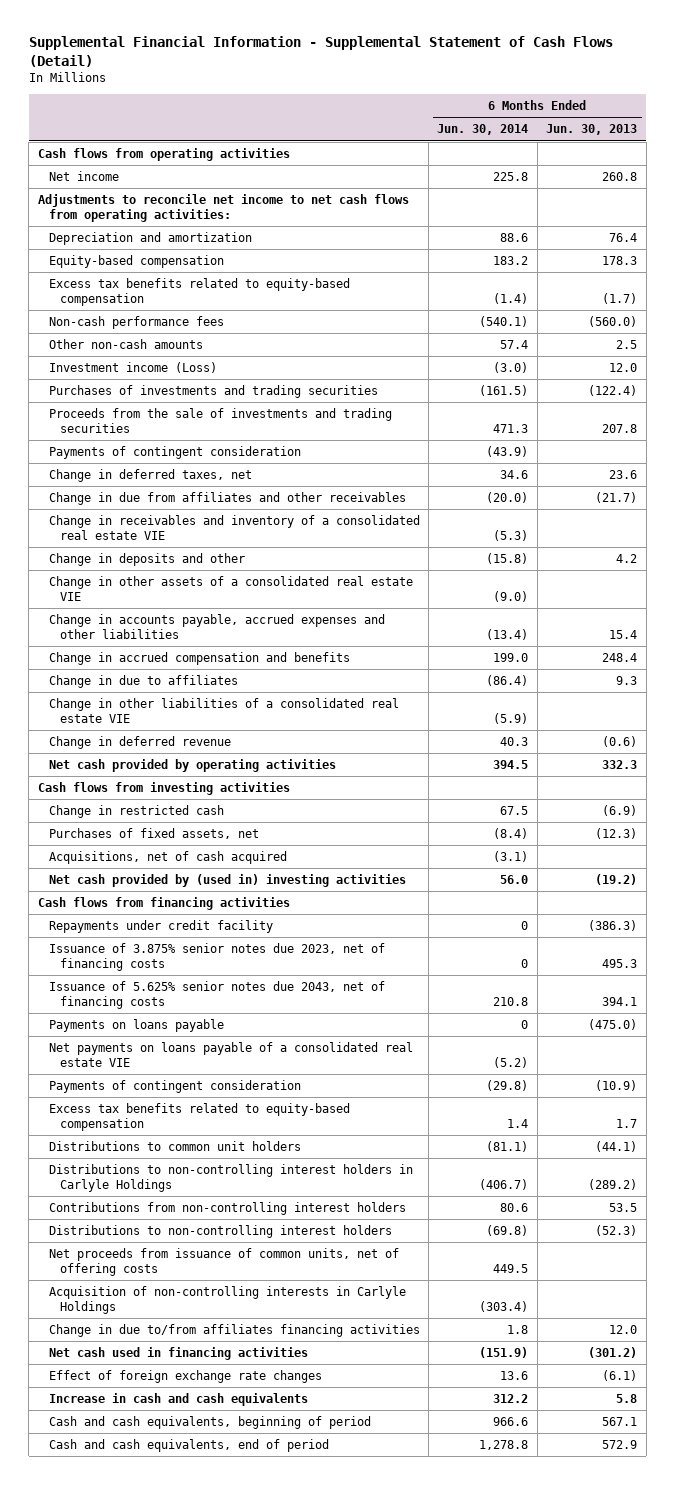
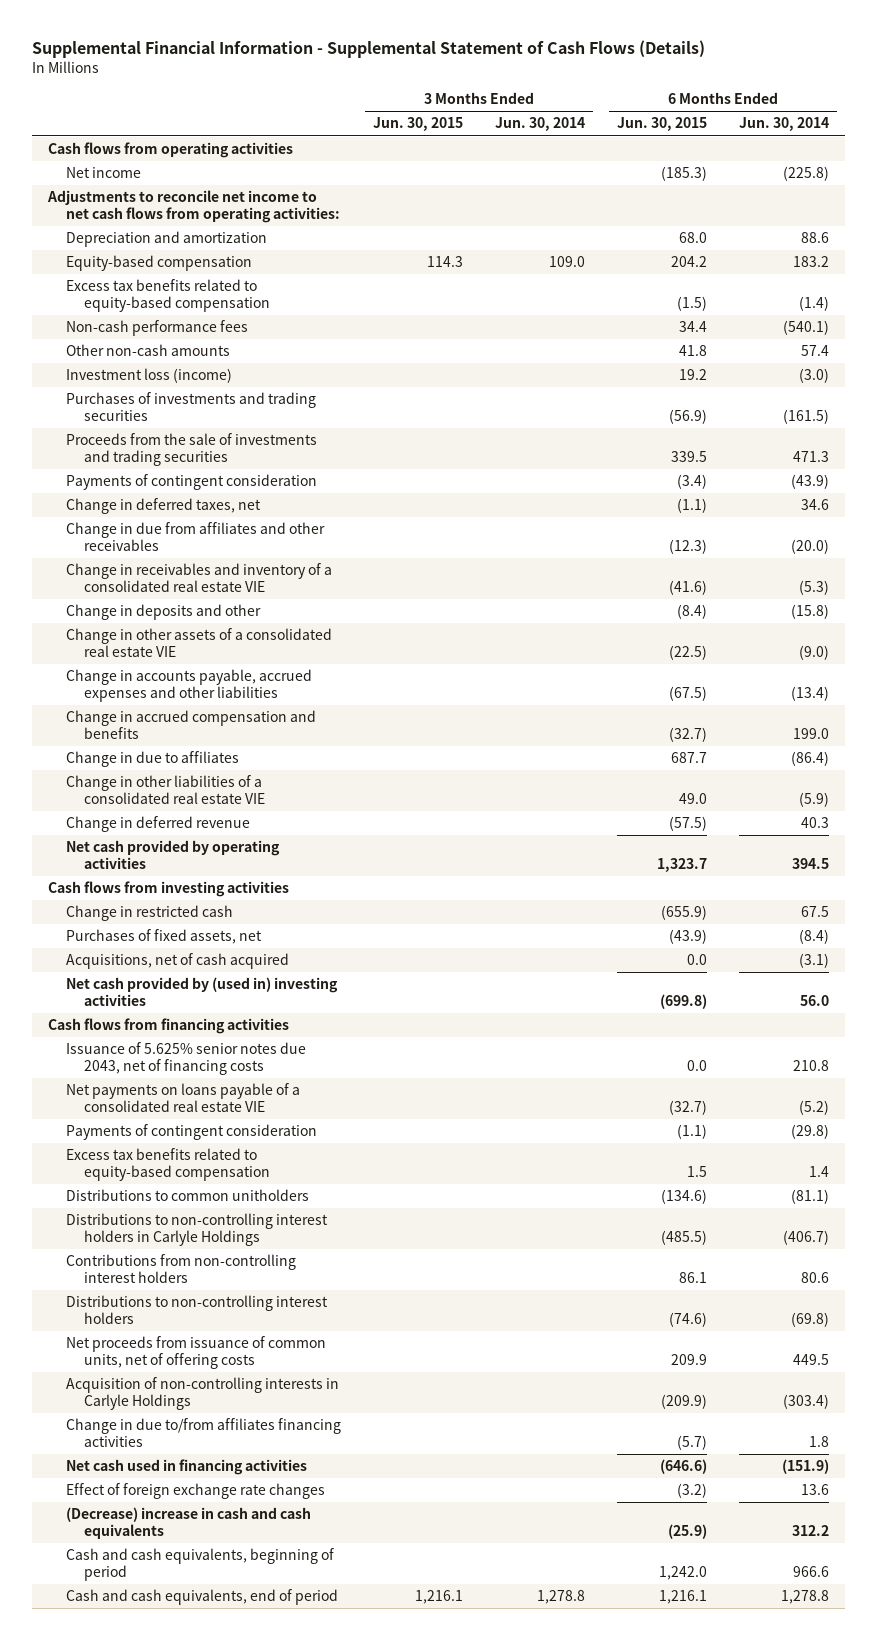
- Supplemental Financial Information - Supplemental Statement of Cash Flows (Detail)
+ Supplemental Financial Information - Supplemental Statement of Cash Flows (Details)
- | 6 Months Ended Jun. 30, 2014 | 6 Months Ended Jun. 30, 2013
+ | 3 Months Ended Jun. 30, 2015 | 3 Months Ended Jun. 30, 2014 | 6 Months Ended Jun. 30, 2015 | 6 Months Ended Jun. 30, 2014
- Net income | 225.8 | 260.8
+ Net income | | | (185.3) | (225.8)
- Investment income (Loss) | (3.0) | 12.0
+ Investment loss (income) | | | 19.2 | (3.0)
- Repayments under credit facility | 0 | (386.3)
- Issuance of 3.875% senior notes due 2023, net of financing costs | 0 | 495.3
- Payments on loans payable | 0 | (475.0)
- Distributions to common unit holders | (81.1) | (44.1)
+ Distributions to common unitholders | | | (134.6) | (81.1)
- Increase in cash and cash equivalents | 312.2 | 5.8
+ (Decrease) increase in cash and cash equivalents | | | (25.9) | 312.2

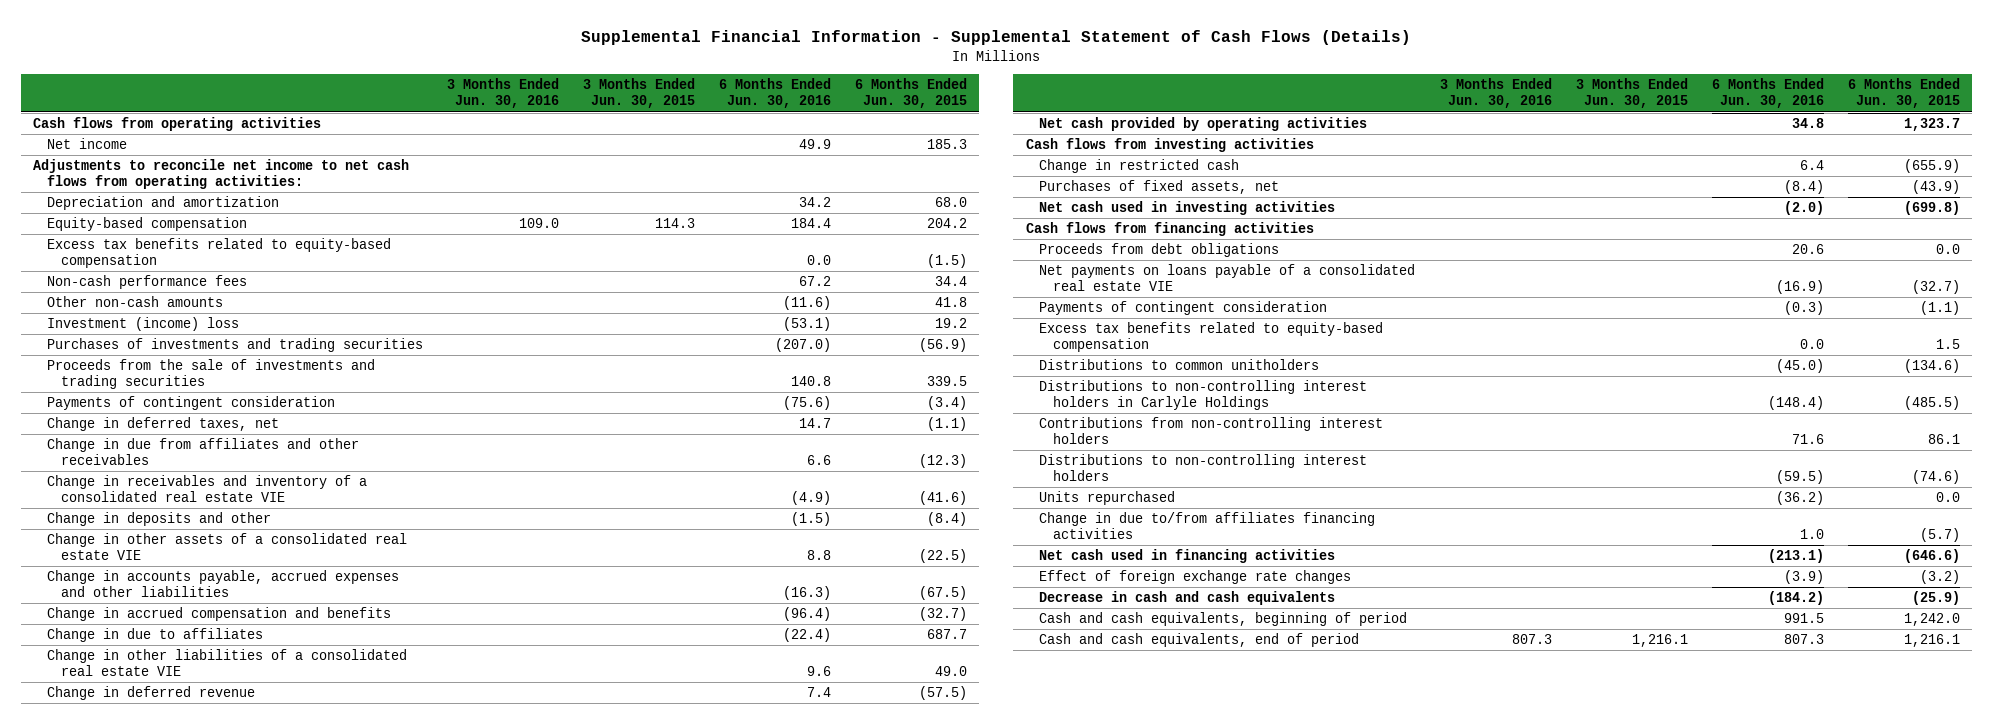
- | 3 Months Ended Jun. 30, 2015 | 3 Months Ended Jun. 30, 2014 | 6 Months Ended Jun. 30, 2015 | 6 Months Ended Jun. 30, 2014
+ | 3 Months Ended Jun. 30, 2016 | 3 Months Ended Jun. 30, 2015 | 6 Months Ended Jun. 30, 2016 | 6 Months Ended Jun. 30, 2015
- Net income | | | (185.3) | (225.8)
+ Net income | | | 49.9 | 185.3
- Investment loss (income) | | | 19.2 | (3.0)
+ Investment (income) loss | | | (53.1) | 19.2
- Acquisitions, net of cash acquired | | | 0.0 | (3.1)
- Net cash provided by (used in) investing activities | | | (699.8) | 56.0
+ Net cash used in investing activities | | | (2.0) | (699.8)
- Issuance of 5.625% senior notes due 2043, net of financing costs | | | 0.0 | 210.8
+ Proceeds from debt obligations | | | 20.6 | 0.0
- Net proceeds from issuance of common units, net of offering costs | | | 209.9 | 449.5
- Acquisition of non-controlling interests in Carlyle Holdings | | | (209.9) | (303.4)
+ Units repurchased | | | (36.2) | 0.0
- (Decrease) increase in cash and cash equivalents | | | (25.9) | 312.2
+ Decrease in cash and cash equivalents | | | (184.2) | (25.9)

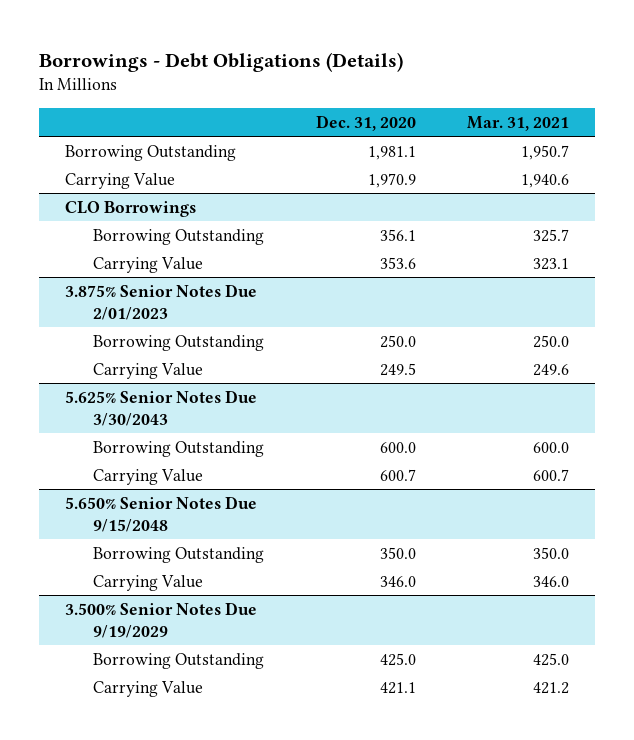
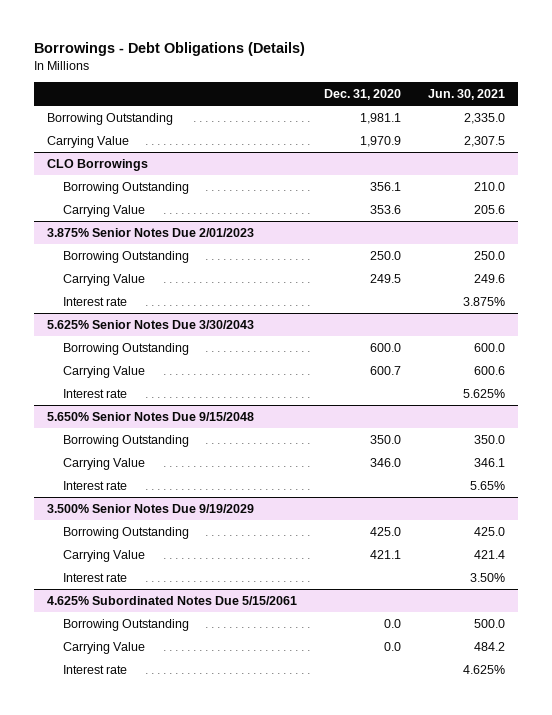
- | Dec. 31, 2020 | Mar. 31, 2021
+ | Dec. 31, 2020 | Jun. 30, 2021
@ 3.875% Senior Notes Due 2/01/2023
+ Interest rate | | 3.875%
@ 5.625% Senior Notes Due 3/30/2043
+ Interest rate | | 5.625%
@ 5.650% Senior Notes Due 9/15/2048
+ Interest rate | | 5.65%
@ 3.500% Senior Notes Due 9/19/2029
+ Interest rate | | 3.50%
+ 4.625% Subordinated Notes Due 5/15/2061
+ Borrowing Outstanding | 0.0 | 500.0
+ Carrying Value | 0.0 | 484.2
+ Interest rate | | 4.625%

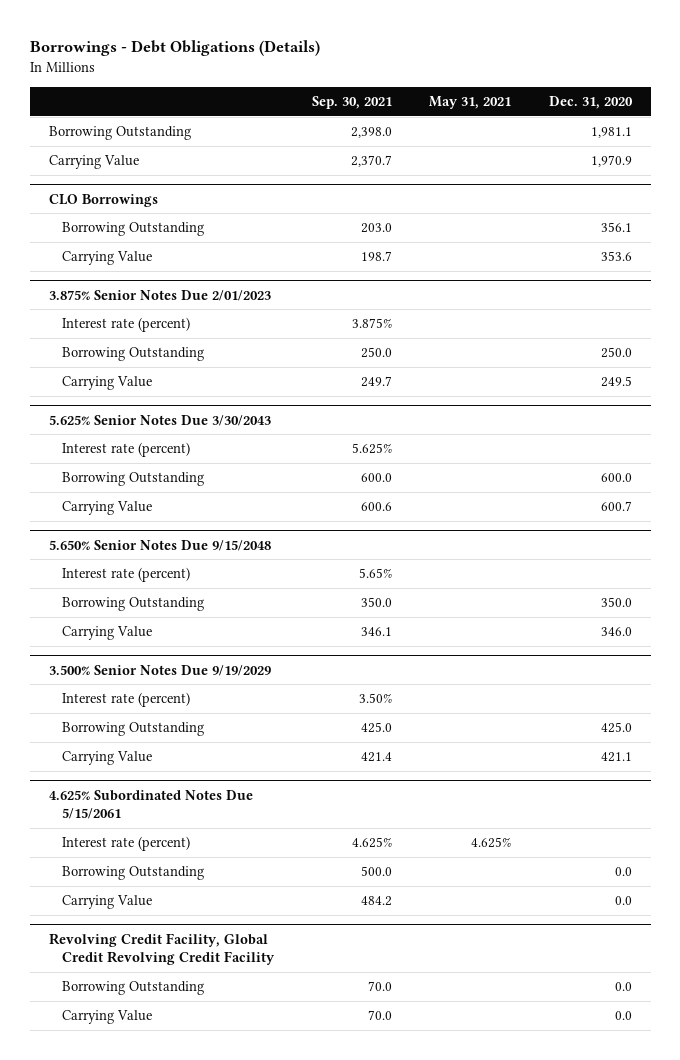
- | Dec. 31, 2020 | Jun. 30, 2021
+ | Sep. 30, 2021 | May 31, 2021 | Dec. 31, 2020
@ 3.875% Senior Notes Due 2/01/2023
+ Interest rate (percent) | 3.875% | |
- Interest rate | | 3.875%
@ 5.625% Senior Notes Due 3/30/2043
+ Interest rate (percent) | 5.625% | |
- Interest rate | | 5.625%
@ 5.650% Senior Notes Due 9/15/2048
+ Interest rate (percent) | 5.65% | |
- Interest rate | | 5.65%
@ 3.500% Senior Notes Due 9/19/2029
+ Interest rate (percent) | 3.50% | |
- Interest rate | | 3.50%
@ 4.625% Subordinated Notes Due 5/15/2061
+ Interest rate (percent) | 4.625% | 4.625% |
- Interest rate | | 4.625%
+ Revolving Credit Facility, Global Credit Revolving Credit Facility
+ Borrowing Outstanding | 70.0 | | 0.0
+ Carrying Value | 70.0 | | 0.0

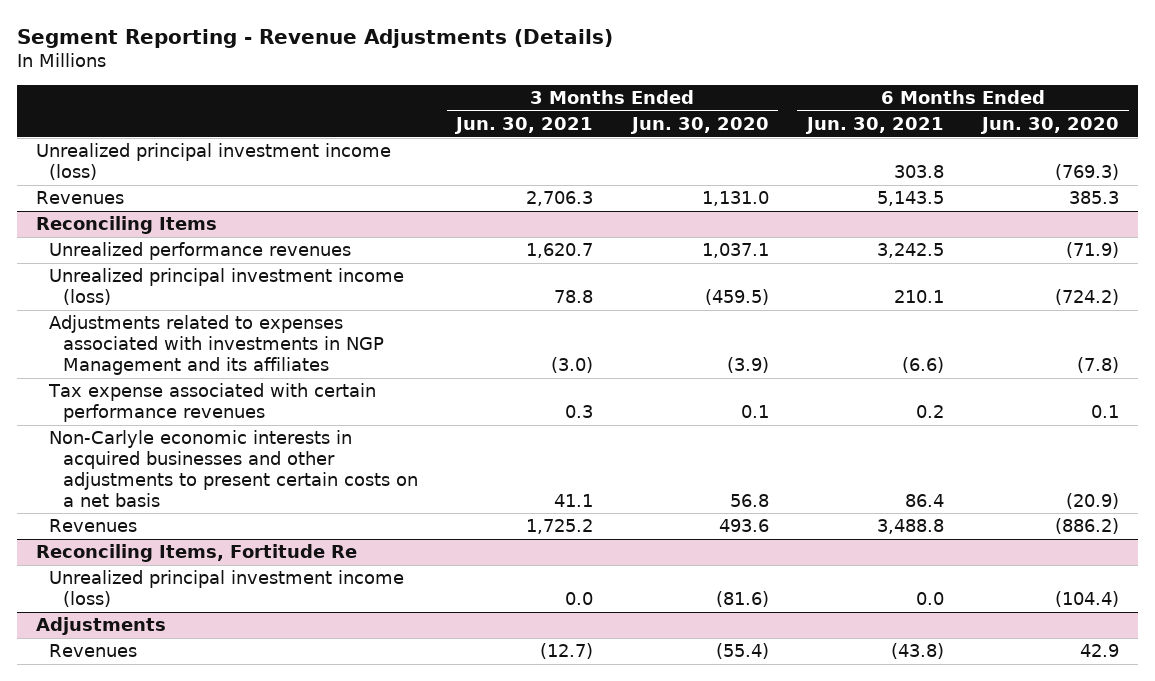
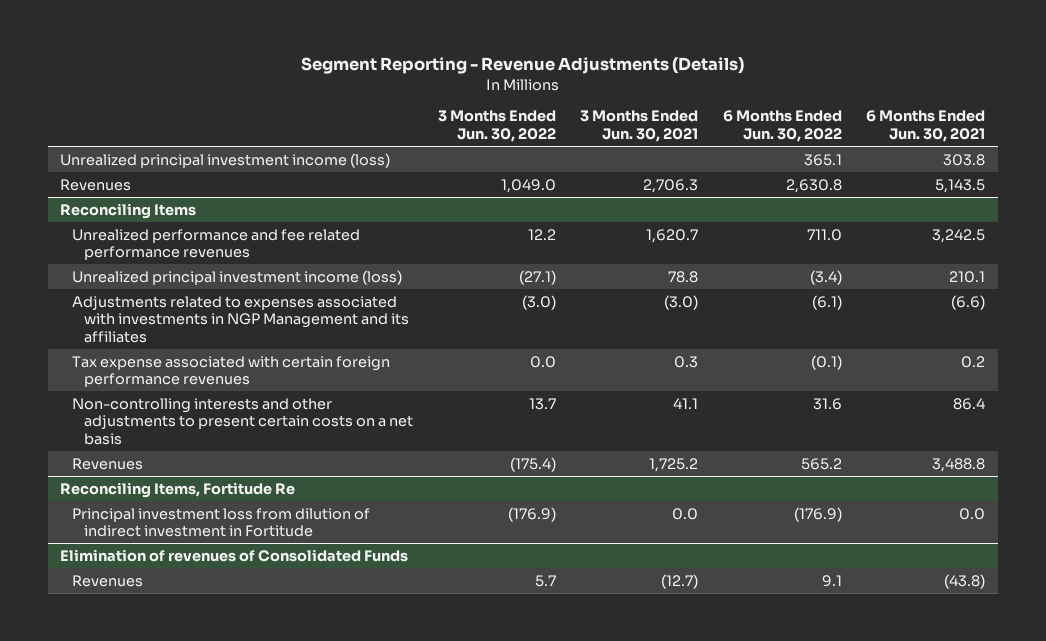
- | 3 Months Ended Jun. 30, 2021 | 3 Months Ended Jun. 30, 2020 | 6 Months Ended Jun. 30, 2021 | 6 Months Ended Jun. 30, 2020
+ | 3 Months Ended Jun. 30, 2022 | 3 Months Ended Jun. 30, 2021 | 6 Months Ended Jun. 30, 2022 | 6 Months Ended Jun. 30, 2021
@ Reconciling Items
- Unrealized performance revenues | 1,620.7 | 1,037.1 | 3,242.5 | (71.9)
+ Unrealized performance and fee related performance revenues | 12.2 | 1,620.7 | 711.0 | 3,242.5
- Tax expense associated with certain performance revenues | 0.3 | 0.1 | 0.2 | 0.1
- Non-Carlyle economic interests in acquired businesses and other adjustments to present certain costs on a net basis | 41.1 | 56.8 | 86.4 | (20.9)
+ Tax expense associated with certain foreign performance revenues | 0.0 | 0.3 | (0.1) | 0.2
+ Non-controlling interests and other adjustments to present certain costs on a net basis | 13.7 | 41.1 | 31.6 | 86.4
@ Reconciling Items, Fortitude Re
- Unrealized principal investment income (loss) | 0.0 | (81.6) | 0.0 | (104.4)
- Adjustments
@ Reconciling Items, Fortitude Re
+ Principal investment loss from dilution of indirect investment in Fortitude | (176.9) | 0.0 | (176.9) | 0.0
+ Elimination of revenues of Consolidated Funds

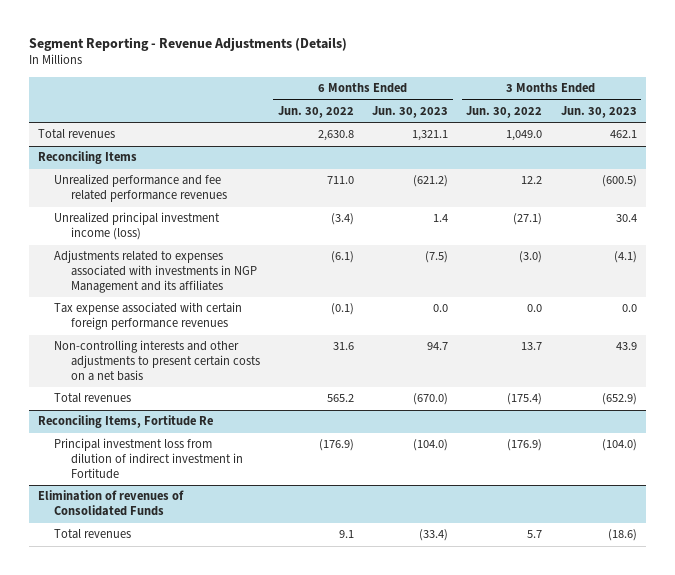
- | 3 Months Ended Jun. 30, 2022 | 3 Months Ended Jun. 30, 2021 | 6 Months Ended Jun. 30, 2022 | 6 Months Ended Jun. 30, 2021
+ | 6 Months Ended Jun. 30, 2022 | 6 Months Ended Jun. 30, 2023 | 3 Months Ended Jun. 30, 2022 | 3 Months Ended Jun. 30, 2023
- Unrealized principal investment income (loss) | | | 365.1 | 303.8
- Revenues | 1,049.0 | 2,706.3 | 2,630.8 | 5,143.5
+ Total revenues | 2,630.8 | 1,321.1 | 1,049.0 | 462.1
@ Reconciling Items
- Revenues | (175.4) | 1,725.2 | 565.2 | 3,488.8
+ Total revenues | 565.2 | (670.0) | (175.4) | (652.9)
@ Elimination of revenues of Consolidated Funds
- Revenues | 5.7 | (12.7) | 9.1 | (43.8)
+ Total revenues | 9.1 | (33.4) | 5.7 | (18.6)

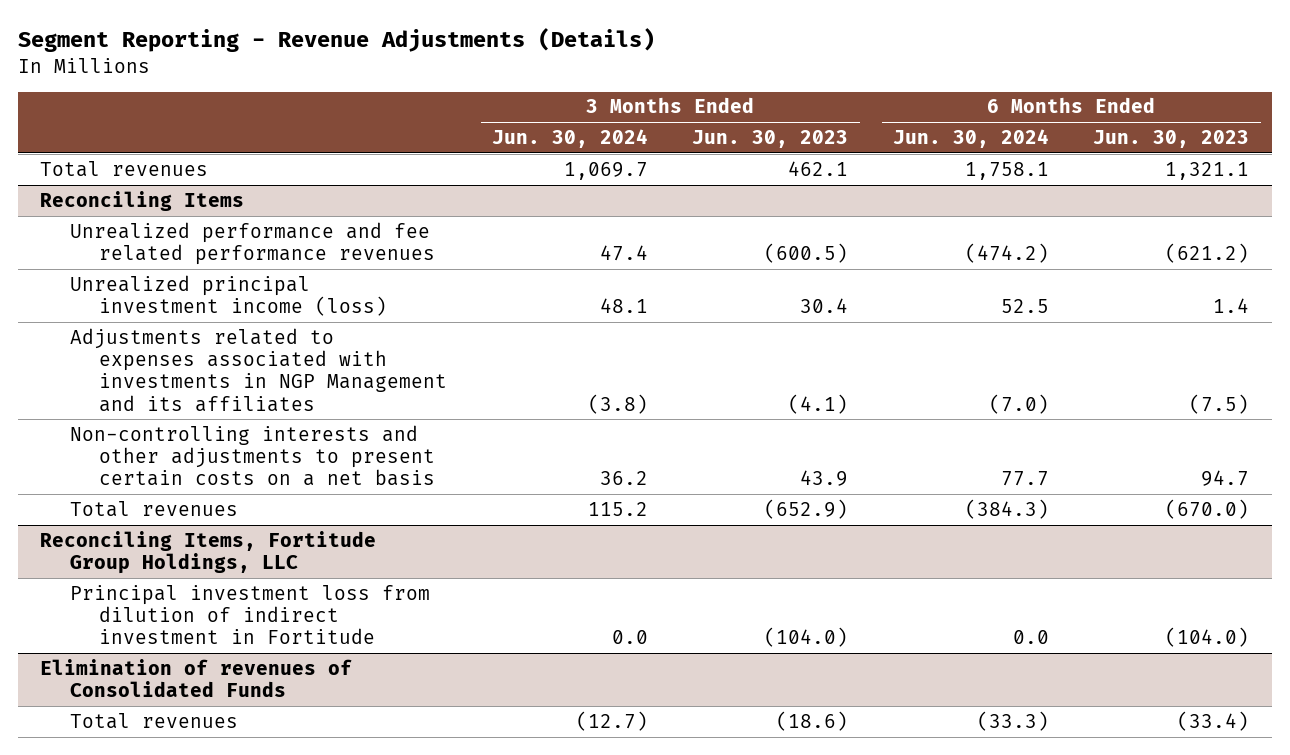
- | 6 Months Ended Jun. 30, 2022 | 6 Months Ended Jun. 30, 2023 | 3 Months Ended Jun. 30, 2022 | 3 Months Ended Jun. 30, 2023
+ | 3 Months Ended Jun. 30, 2024 | 3 Months Ended Jun. 30, 2023 | 6 Months Ended Jun. 30, 2024 | 6 Months Ended Jun. 30, 2023
@ Reconciling Items
- Tax expense associated with certain foreign performance revenues | (0.1) | 0.0 | 0.0 | 0.0
- Reconciling Items, Fortitude Re
+ Reconciling Items, Fortitude Group Holdings, LLC

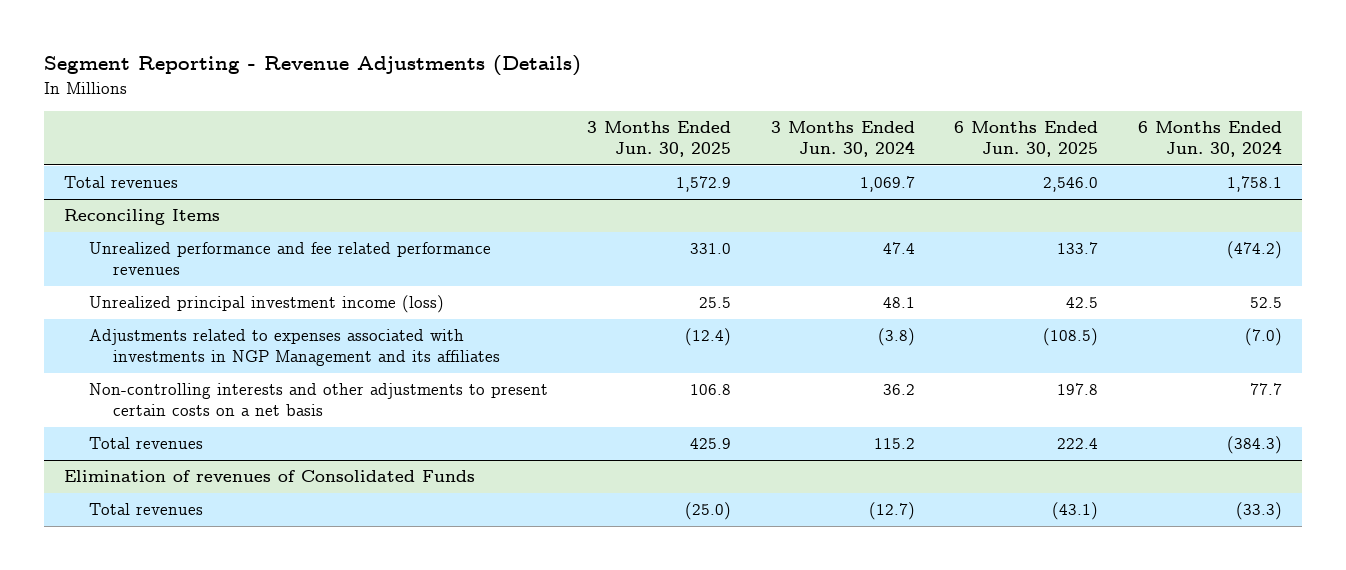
- | 3 Months Ended Jun. 30, 2024 | 3 Months Ended Jun. 30, 2023 | 6 Months Ended Jun. 30, 2024 | 6 Months Ended Jun. 30, 2023
+ | 3 Months Ended Jun. 30, 2025 | 3 Months Ended Jun. 30, 2024 | 6 Months Ended Jun. 30, 2025 | 6 Months Ended Jun. 30, 2024
- Reconciling Items, Fortitude Group Holdings, LLC
- Principal investment loss from dilution of indirect investment in Fortitude | 0.0 | (104.0) | 0.0 | (104.0)

